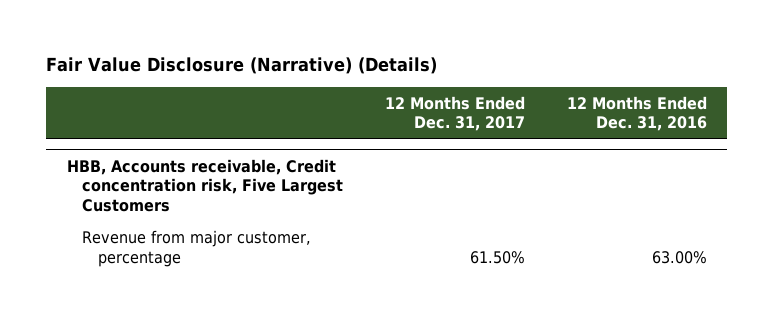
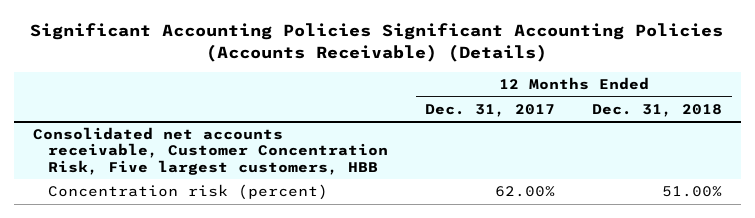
- Fair Value Disclosure (Narrative) (Details)
+ Significant Accounting Policies Significant Accounting Policies (Accounts Receivable) (Details)
- | 12 Months Ended Dec. 31, 2017 | 12 Months Ended Dec. 31, 2016
+ | 12 Months Ended Dec. 31, 2017 | 12 Months Ended Dec. 31, 2018
- HBB, Accounts receivable, Credit concentration risk, Five Largest Customers
- Revenue from major customer, percentage | 61.50% | 63.00%
+ Consolidated net accounts receivable, Customer Concentration Risk, Five largest customers, HBB
+ Concentration risk (percent) | 62.00% | 51.00%

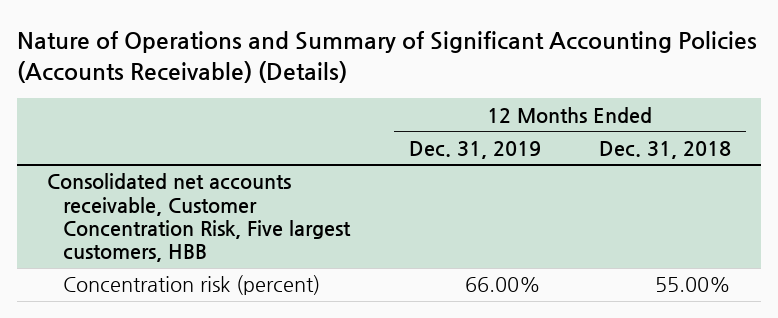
- Significant Accounting Policies Significant Accounting Policies (Accounts Receivable) (Details)
+ Nature of Operations and Summary of Significant Accounting Policies (Accounts Receivable) (Details)
- | 12 Months Ended Dec. 31, 2017 | 12 Months Ended Dec. 31, 2018
+ | 12 Months Ended Dec. 31, 2019 | 12 Months Ended Dec. 31, 2018
@ Consolidated net accounts receivable, Customer Concentration Risk, Five largest customers, HBB
- Concentration risk (percent) | 62.00% | 51.00%
+ Concentration risk (percent) | 66.00% | 55.00%

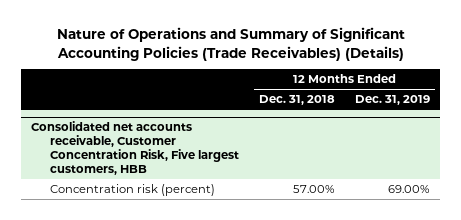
- Nature of Operations and Summary of Significant Accounting Policies (Accounts Receivable) (Details)
+ Nature of Operations and Summary of Significant Accounting Policies (Trade Receivables) (Details)
- | 12 Months Ended Dec. 31, 2019 | 12 Months Ended Dec. 31, 2018
+ | 12 Months Ended Dec. 31, 2018 | 12 Months Ended Dec. 31, 2019
@ Consolidated net accounts receivable, Customer Concentration Risk, Five largest customers, HBB
- Concentration risk (percent) | 66.00% | 55.00%
+ Concentration risk (percent) | 57.00% | 69.00%

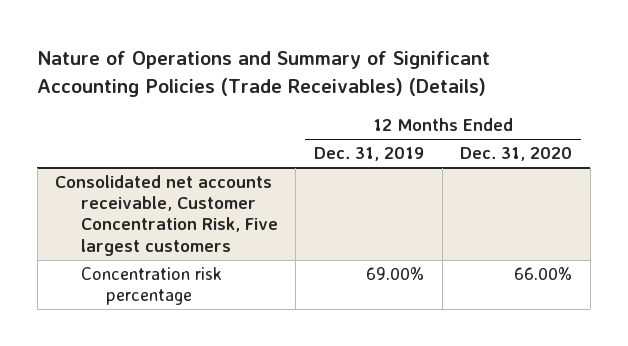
- | 12 Months Ended Dec. 31, 2018 | 12 Months Ended Dec. 31, 2019
+ | 12 Months Ended Dec. 31, 2019 | 12 Months Ended Dec. 31, 2020
- Consolidated net accounts receivable, Customer Concentration Risk, Five largest customers, HBB
- Concentration risk (percent) | 57.00% | 69.00%
+ Consolidated net accounts receivable, Customer Concentration Risk, Five largest customers
+ Concentration risk percentage | 69.00% | 66.00%

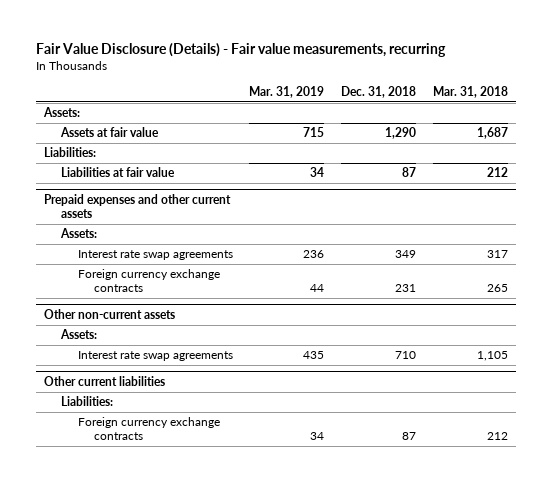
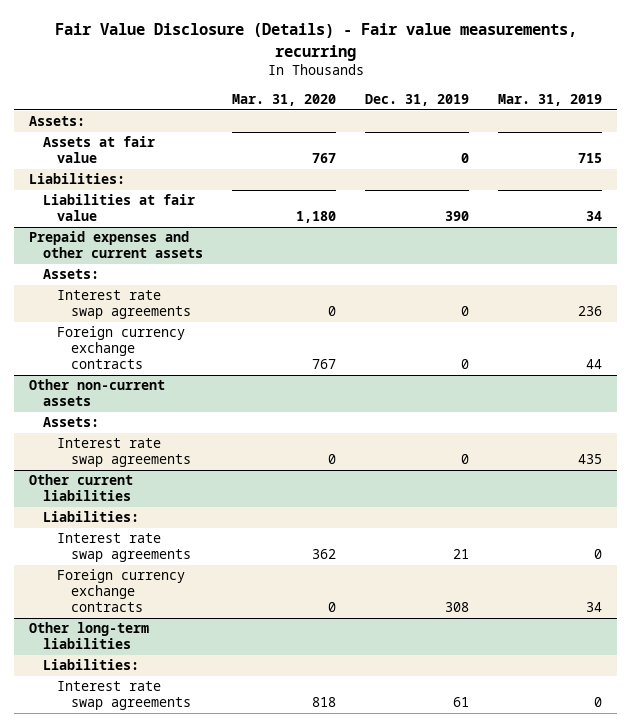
- | Mar. 31, 2019 | Dec. 31, 2018 | Mar. 31, 2018
+ | Mar. 31, 2020 | Dec. 31, 2019 | Mar. 31, 2019
@ Other current liabilities
+ Interest rate swap agreements | 362 | 21 | 0
+ Other long-term liabilities
+ Liabilities:
+ Interest rate swap agreements | 818 | 61 | 0

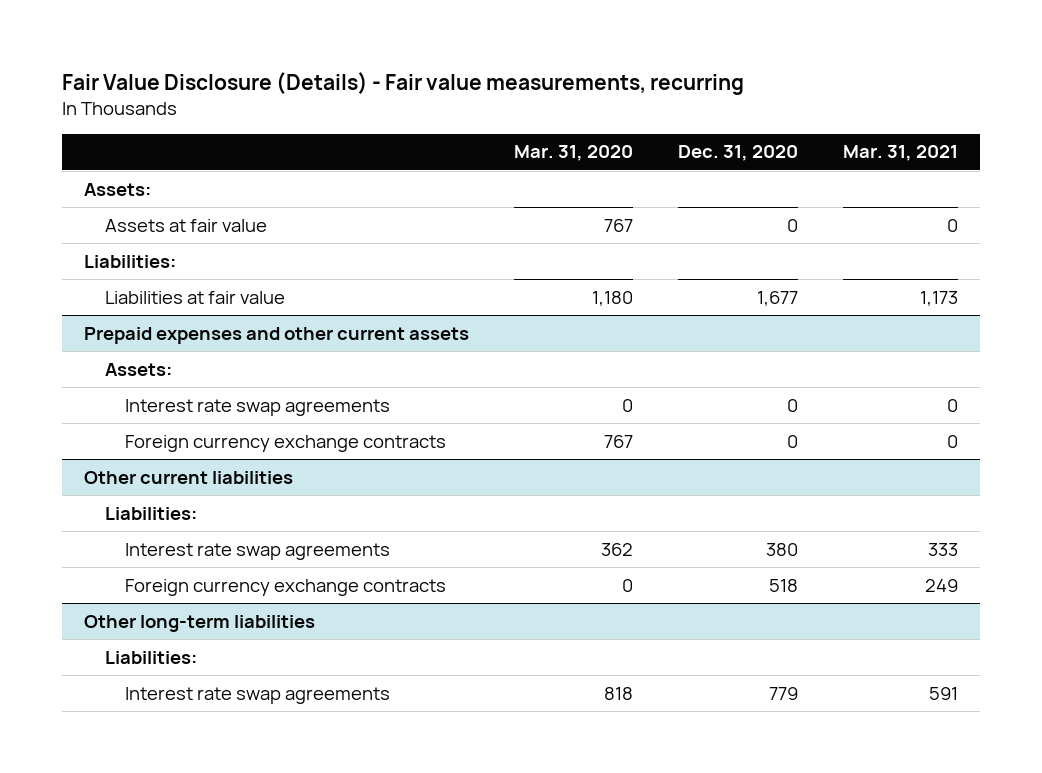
- | Mar. 31, 2020 | Dec. 31, 2019 | Mar. 31, 2019
+ | Mar. 31, 2020 | Dec. 31, 2020 | Mar. 31, 2021
- Other non-current assets
- Assets:
- Interest rate swap agreements | 0 | 0 | 435

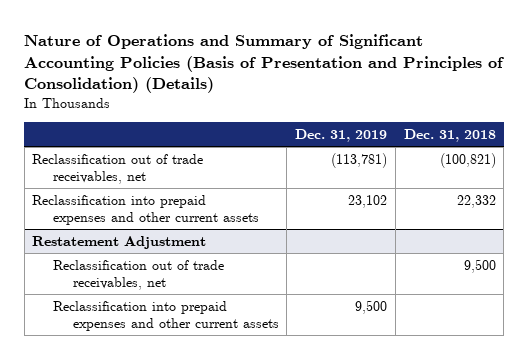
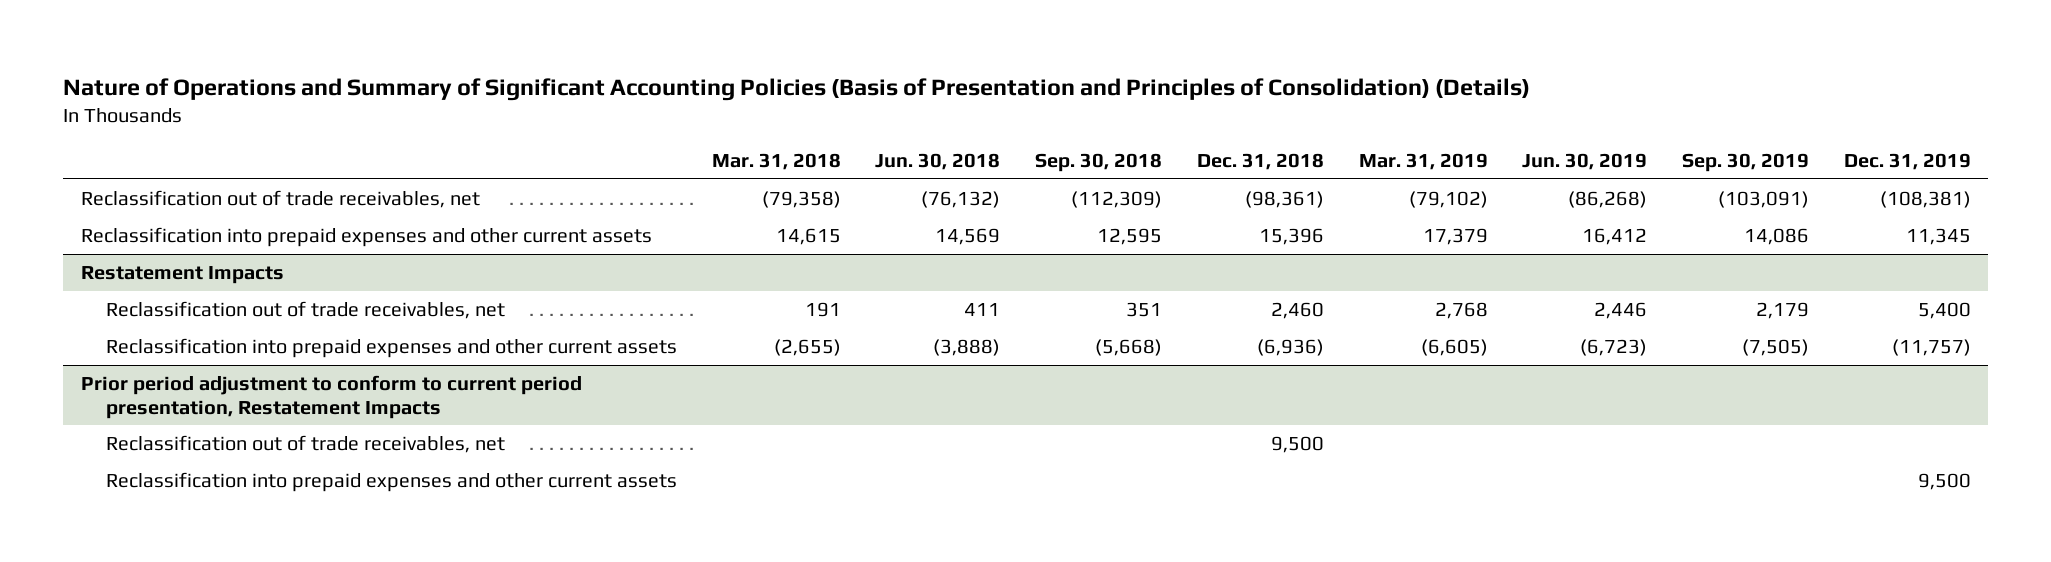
- | Dec. 31, 2019 | Dec. 31, 2018
+ | Mar. 31, 2018 | Jun. 30, 2018 | Sep. 30, 2018 | Dec. 31, 2018 | Mar. 31, 2019 | Jun. 30, 2019 | Sep. 30, 2019 | Dec. 31, 2019
- Reclassification out of trade receivables, net | (113,781) | (100,821)
- Reclassification into prepaid expenses and other current assets | 23,102 | 22,332
- Restatement Adjustment
+ Reclassification out of trade receivables, net | (79,358) | (76,132) | (112,309) | (98,361) | (79,102) | (86,268) | (103,091) | (108,381)
+ Reclassification into prepaid expenses and other current assets | 14,615 | 14,569 | 12,595 | 15,396 | 17,379 | 16,412 | 14,086 | 11,345
+ Restatement Impacts
+ Reclassification out of trade receivables, net | 191 | 411 | 351 | 2,460 | 2,768 | 2,446 | 2,179 | 5,400
+ Reclassification into prepaid expenses and other current assets | (2,655) | (3,888) | (5,668) | (6,936) | (6,605) | (6,723) | (7,505) | (11,757)
+ Prior period adjustment to conform to current period presentation, Restatement Impacts

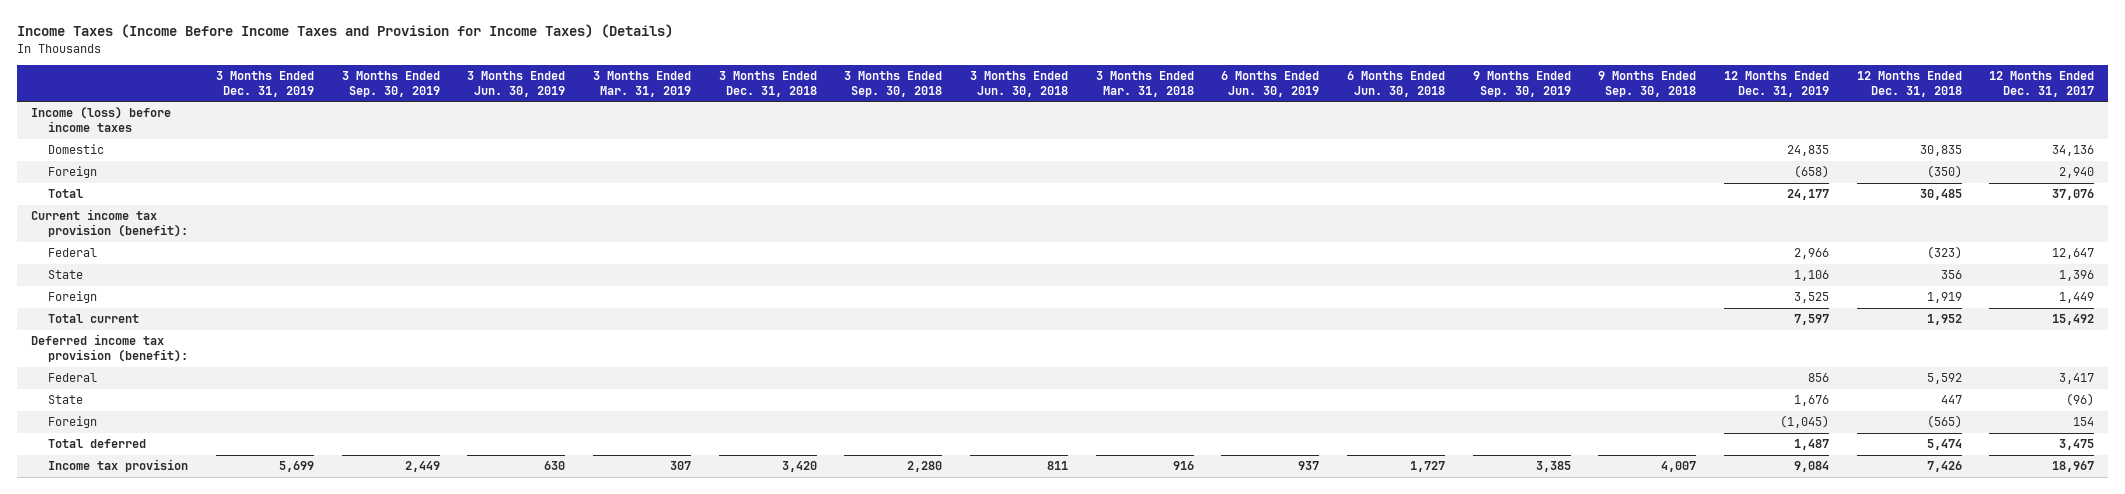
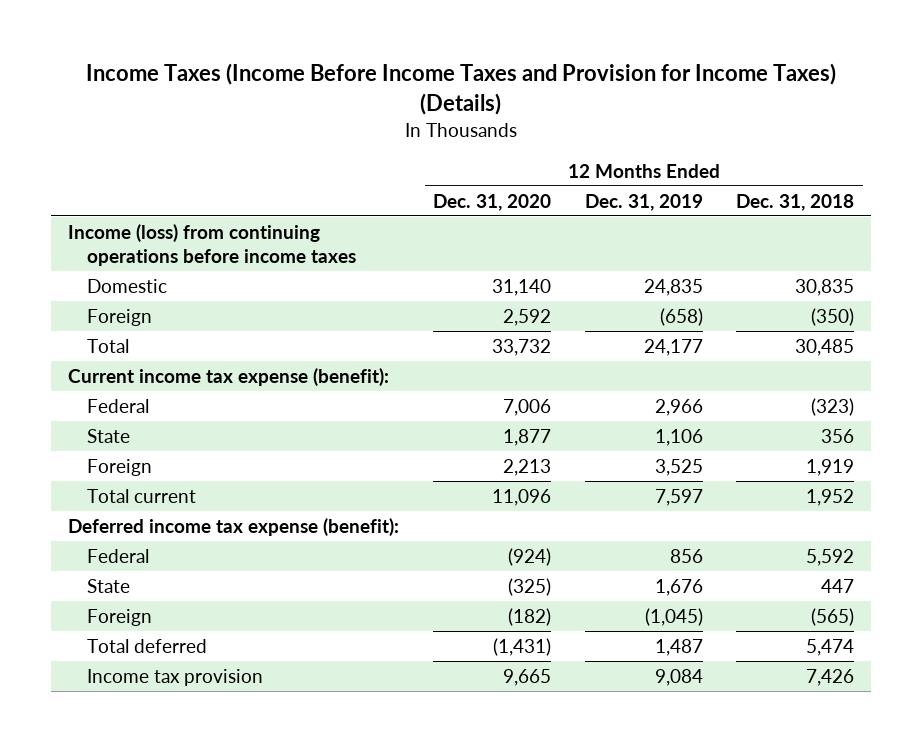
- | 3 Months Ended Dec. 31, 2019 | 3 Months Ended Sep. 30, 2019 | 3 Months Ended Jun. 30, 2019 | 3 Months Ended Mar. 31, 2019 | 3 Months Ended Dec. 31, 2018 | 3 Months Ended Sep. 30, 2018 | 3 Months Ended Jun. 30, 2018 | 3 Months Ended Mar. 31, 2018 | 6 Months Ended Jun. 30, 2019 | 6 Months Ended Jun. 30, 2018 | 9 Months Ended Sep. 30, 2019 | 9 Months Ended Sep. 30, 2018 | 12 Months Ended Dec. 31, 2019 | 12 Months Ended Dec. 31, 2018 | 12 Months Ended Dec. 31, 2017
+ | 12 Months Ended Dec. 31, 2020 | 12 Months Ended Dec. 31, 2019 | 12 Months Ended Dec. 31, 2018
- Income (loss) before income taxes
+ Income (loss) from continuing operations before income taxes
- Current income tax provision (benefit):
+ Current income tax expense (benefit):
- Deferred income tax provision (benefit):
+ Deferred income tax expense (benefit):

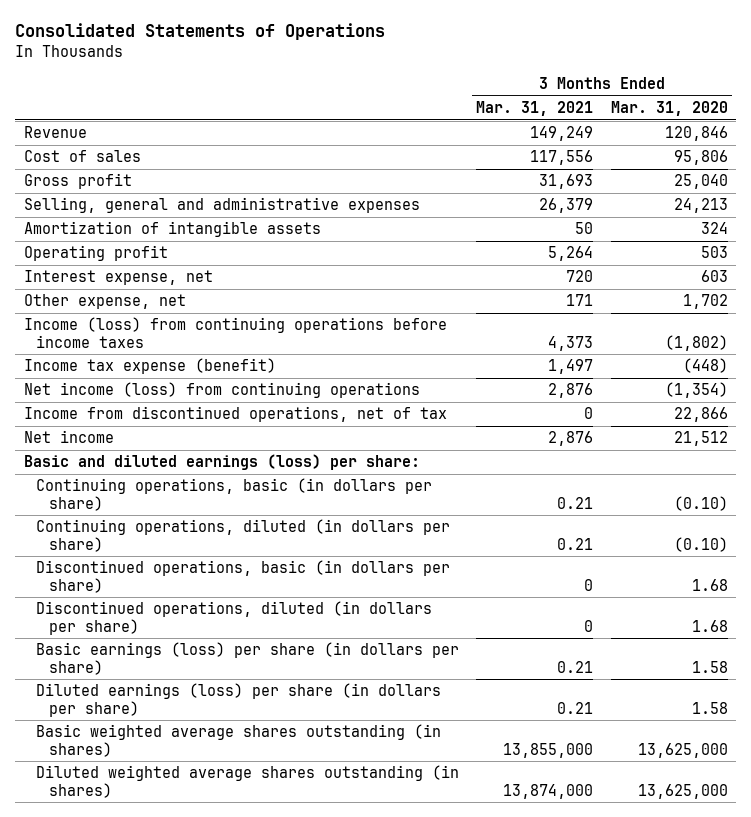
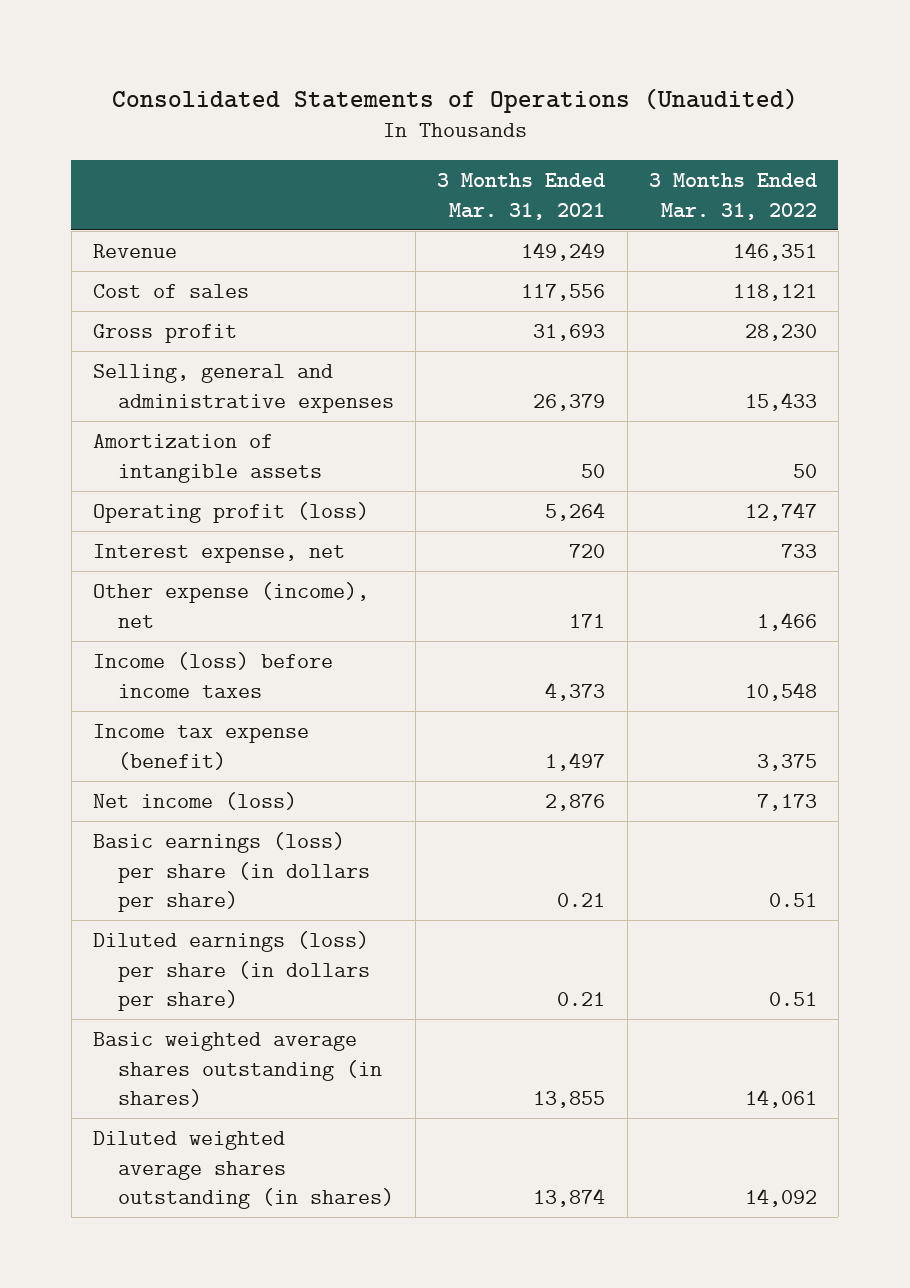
- Consolidated Statements of Operations
+ Consolidated Statements of Operations (Unaudited)
- | 3 Months Ended Mar. 31, 2021 | 3 Months Ended Mar. 31, 2020
+ | 3 Months Ended Mar. 31, 2021 | 3 Months Ended Mar. 31, 2022
- Operating profit | 5,264 | 503
+ Operating profit (loss) | 5,264 | 12,747
- Other expense, net | 171 | 1,702
- Income (loss) from continuing operations before income taxes | 4,373 | (1,802)
+ Other expense (income), net | 171 | 1,466
+ Income (loss) before income taxes | 4,373 | 10,548
- Net income (loss) from continuing operations | 2,876 | (1,354)
- Income from discontinued operations, net of tax | 0 | 22,866
- Net income | 2,876 | 21,512
- Basic and diluted earnings (loss) per share:
- Continuing operations, basic (in dollars per share) | 0.21 | (0.10)
- Continuing operations, diluted (in dollars per share) | 0.21 | (0.10)
- Discontinued operations, basic (in dollars per share) | 0 | 1.68
- Discontinued operations, diluted (in dollars per share) | 0 | 1.68
+ Net income (loss) | 2,876 | 7,173
- Basic weighted average shares outstanding (in shares) | 13,855,000 | 13,625,000
- Diluted weighted average shares outstanding (in shares) | 13,874,000 | 13,625,000
+ Basic weighted average shares outstanding (in shares) | 13,855 | 14,061
+ Diluted weighted average shares outstanding (in shares) | 13,874 | 14,092

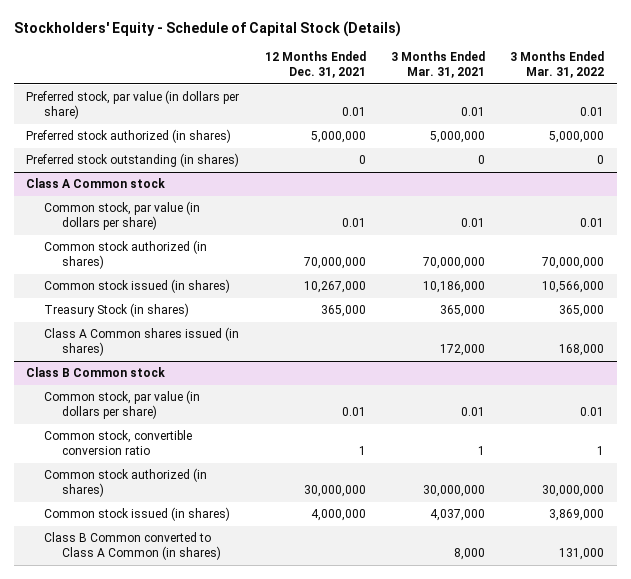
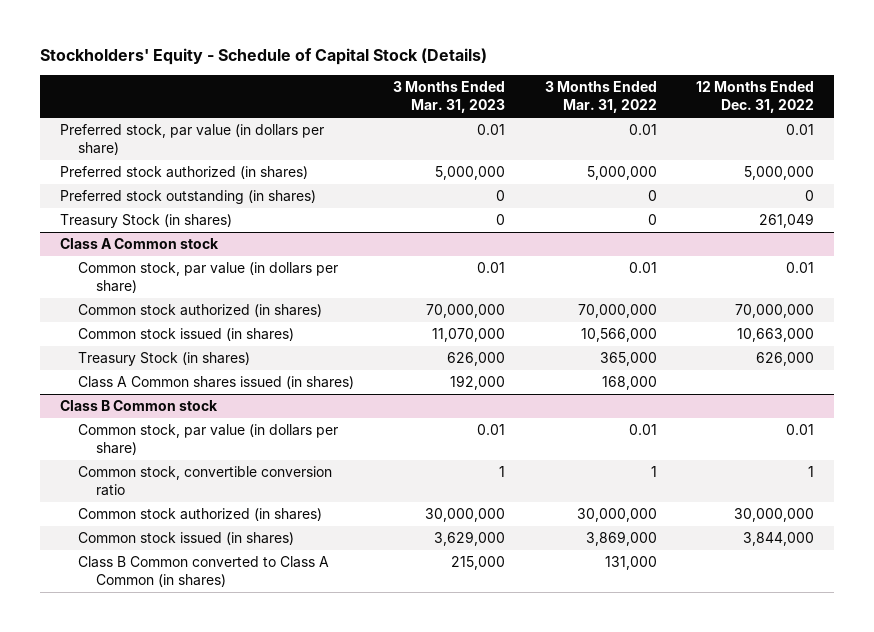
- | 12 Months Ended Dec. 31, 2021 | 3 Months Ended Mar. 31, 2021 | 3 Months Ended Mar. 31, 2022
+ | 3 Months Ended Mar. 31, 2023 | 3 Months Ended Mar. 31, 2022 | 12 Months Ended Dec. 31, 2022
+ Treasury Stock (in shares) | 0 | 0 | 261,049

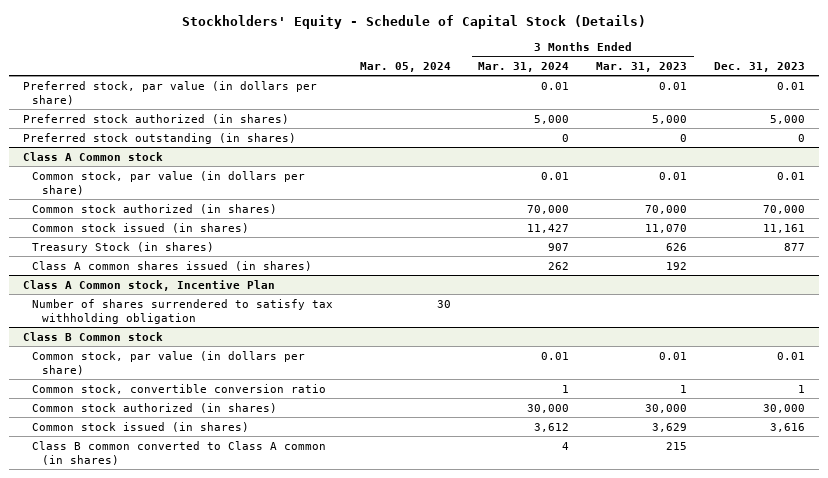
- | 3 Months Ended Mar. 31, 2023 | 3 Months Ended Mar. 31, 2022 | 12 Months Ended Dec. 31, 2022
+ | Mar. 05, 2024 | 3 Months Ended Mar. 31, 2024 | 3 Months Ended Mar. 31, 2023 | Dec. 31, 2023
- Preferred stock authorized (in shares) | 5,000,000 | 5,000,000 | 5,000,000
+ Preferred stock authorized (in shares) | | 5,000 | 5,000 | 5,000
- Treasury Stock (in shares) | 0 | 0 | 261,049
@ Class A Common stock
- Common stock authorized (in shares) | 70,000,000 | 70,000,000 | 70,000,000
- Common stock issued (in shares) | 11,070,000 | 10,566,000 | 10,663,000
- Treasury Stock (in shares) | 626,000 | 365,000 | 626,000
- Class A Common shares issued (in shares) | 192,000 | 168,000 |
+ Common stock authorized (in shares) | | 70,000 | 70,000 | 70,000
+ Common stock issued (in shares) | | 11,427 | 11,070 | 11,161
+ Treasury Stock (in shares) | | 907 | 626 | 877
+ Class A common shares issued (in shares) | | 262 | 192 |
+ Class A Common stock, Incentive Plan
+ Number of shares surrendered to satisfy tax withholding obligation | 30 | | |
@ Class B Common stock
- Common stock authorized (in shares) | 30,000,000 | 30,000,000 | 30,000,000
- Common stock issued (in shares) | 3,629,000 | 3,869,000 | 3,844,000
- Class B Common converted to Class A Common (in shares) | 215,000 | 131,000 |
+ Common stock authorized (in shares) | | 30,000 | 30,000 | 30,000
+ Common stock issued (in shares) | | 3,612 | 3,629 | 3,616
+ Class B common converted to Class A common (in shares) | | 4 | 215 |

